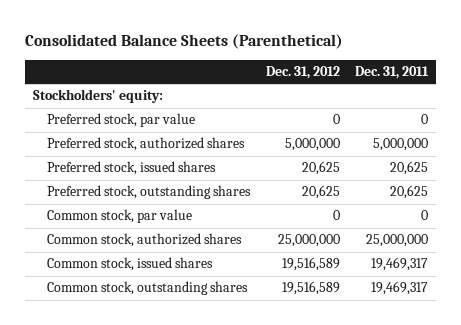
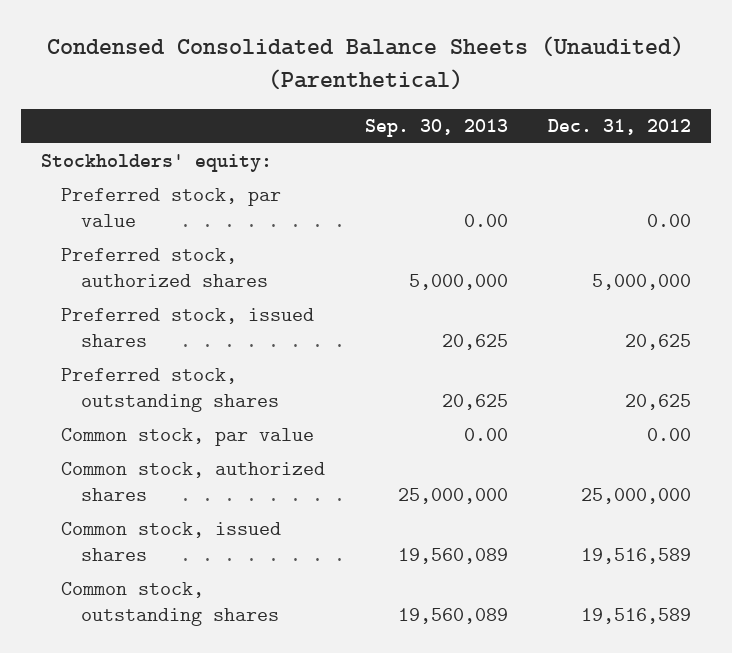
- Consolidated Balance Sheets (Parenthetical)
+ Condensed Consolidated Balance Sheets (Unaudited) (Parenthetical)
- | Dec. 31, 2012 | Dec. 31, 2011
+ | Sep. 30, 2013 | Dec. 31, 2012
- Preferred stock, par value | 0 | 0
+ Preferred stock, par value | 0.00 | 0.00
- Common stock, par value | 0 | 0
+ Common stock, par value | 0.00 | 0.00

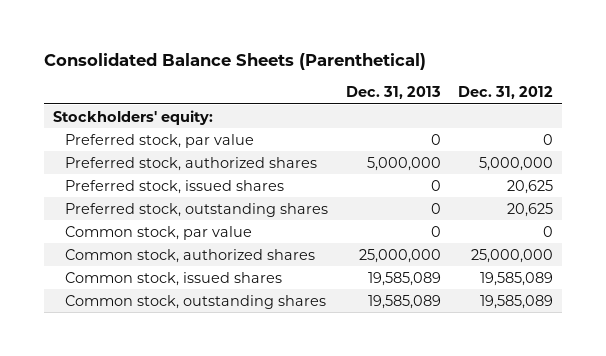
- Condensed Consolidated Balance Sheets (Unaudited) (Parenthetical)
+ Consolidated Balance Sheets (Parenthetical)
- | Sep. 30, 2013 | Dec. 31, 2012
+ | Dec. 31, 2013 | Dec. 31, 2012
- Preferred stock, par value | 0.00 | 0.00
+ Preferred stock, par value | 0 | 0
- Common stock, par value | 0.00 | 0.00
+ Common stock, par value | 0 | 0
- Common stock, issued shares | 19,560,089 | 19,516,589
- Common stock, outstanding shares | 19,560,089 | 19,516,589
+ Common stock, issued shares | 19,585,089 | 19,585,089
+ Common stock, outstanding shares | 19,585,089 | 19,585,089

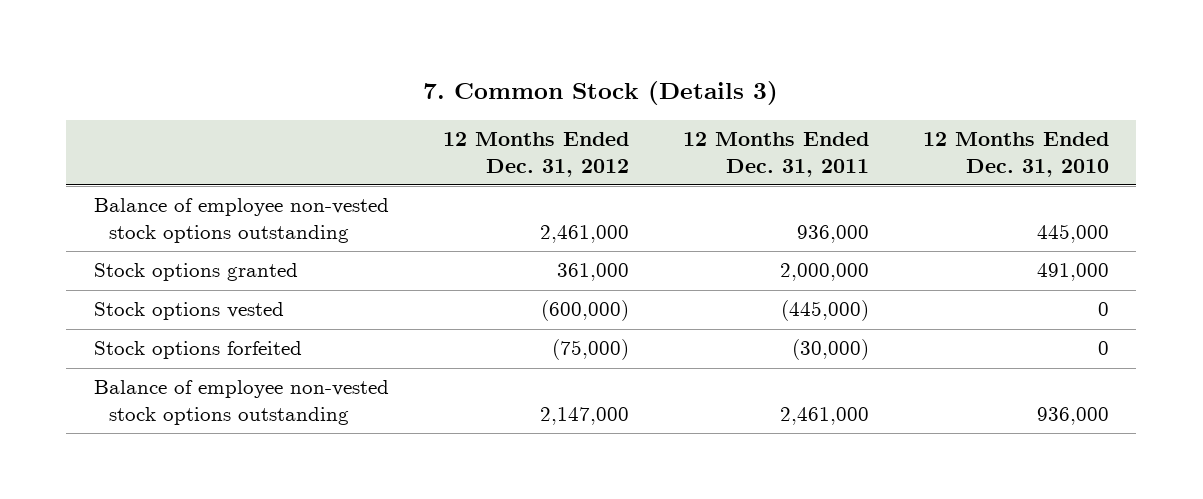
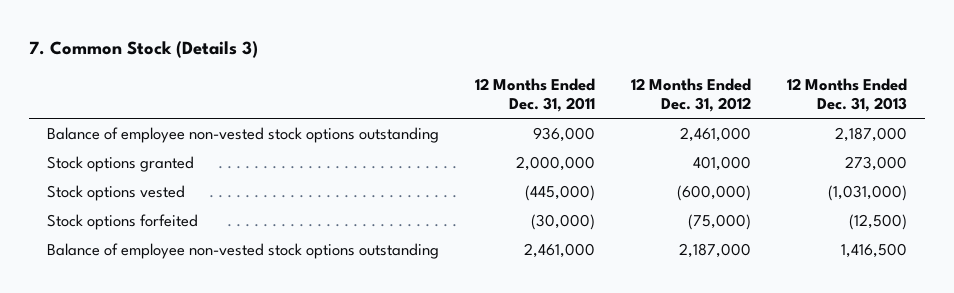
- | 12 Months Ended Dec. 31, 2012 | 12 Months Ended Dec. 31, 2011 | 12 Months Ended Dec. 31, 2010
+ | 12 Months Ended Dec. 31, 2011 | 12 Months Ended Dec. 31, 2012 | 12 Months Ended Dec. 31, 2013
- Stock options granted | 361,000 | 2,000,000 | 491,000
+ Stock options granted | 2,000,000 | 401,000 | 273,000
- Balance of employee non-vested stock options outstanding | 2,147,000 | 2,461,000 | 936,000
+ Balance of employee non-vested stock options outstanding | 2,461,000 | 2,187,000 | 1,416,500

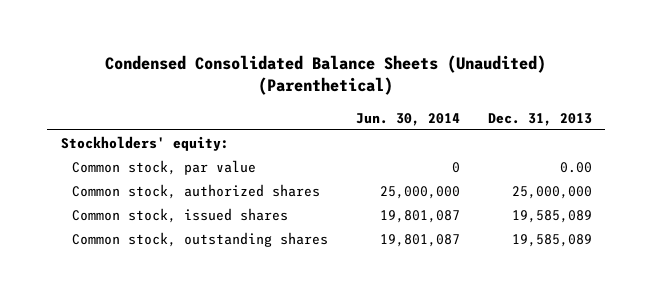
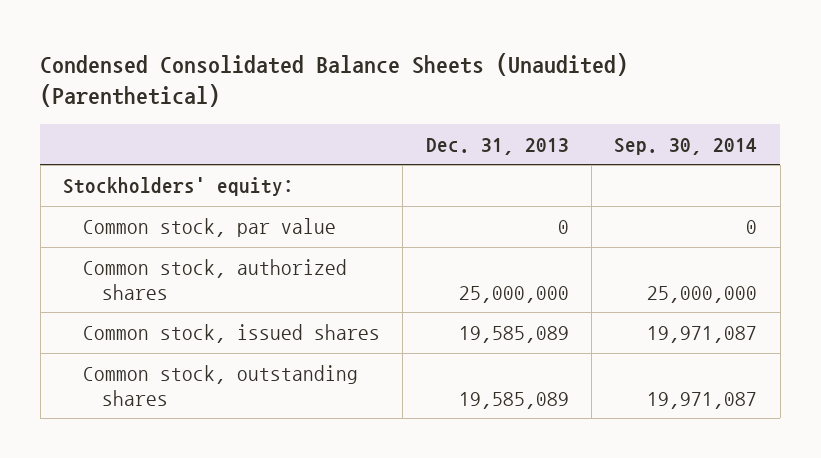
- | Jun. 30, 2014 | Dec. 31, 2013
+ | Dec. 31, 2013 | Sep. 30, 2014
- Common stock, par value | 0 | 0.00
+ Common stock, par value | 0 | 0

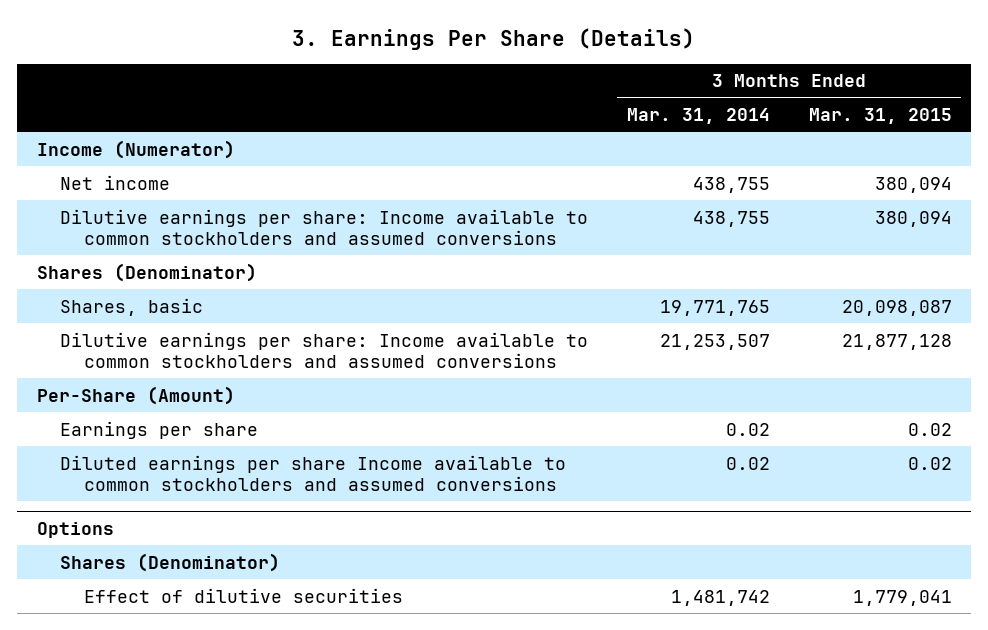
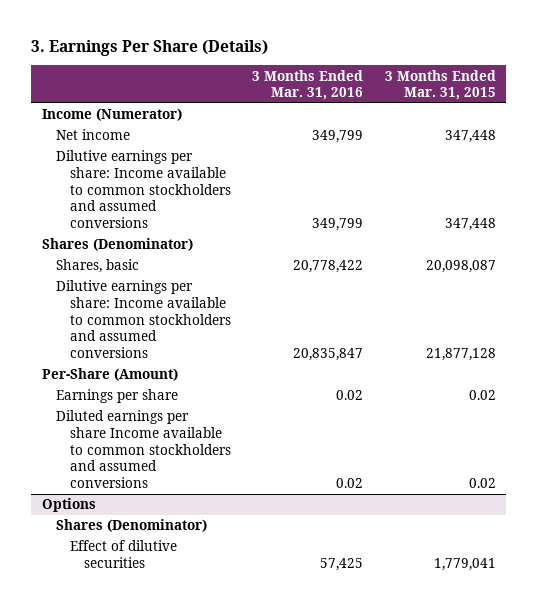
- | 3 Months Ended Mar. 31, 2014 | 3 Months Ended Mar. 31, 2015
+ | 3 Months Ended Mar. 31, 2016 | 3 Months Ended Mar. 31, 2015
- Net income | 438,755 | 380,094
- Dilutive earnings per share: Income available to common stockholders and assumed conversions | 438,755 | 380,094
+ Net income | 349,799 | 347,448
+ Dilutive earnings per share: Income available to common stockholders and assumed conversions | 349,799 | 347,448

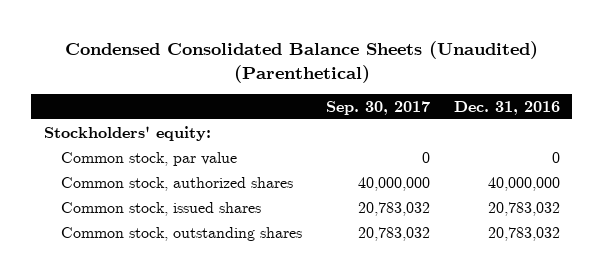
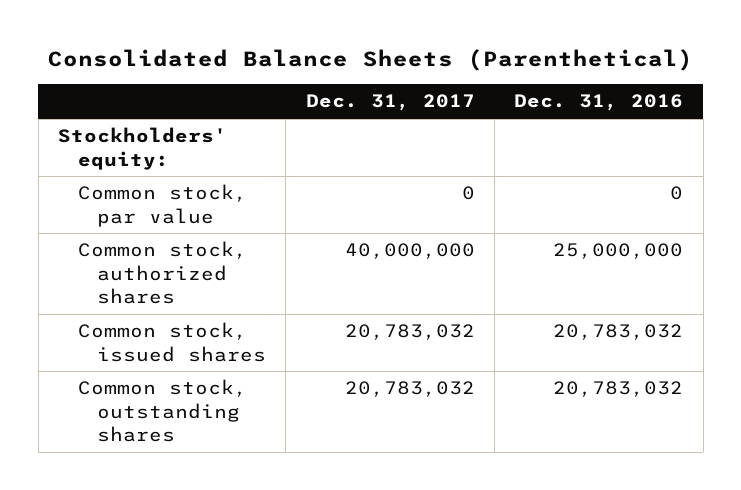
- Condensed Consolidated Balance Sheets (Unaudited) (Parenthetical)
+ Consolidated Balance Sheets (Parenthetical)
- | Sep. 30, 2017 | Dec. 31, 2016
+ | Dec. 31, 2017 | Dec. 31, 2016
- Common stock, authorized shares | 40,000,000 | 40,000,000
+ Common stock, authorized shares | 40,000,000 | 25,000,000

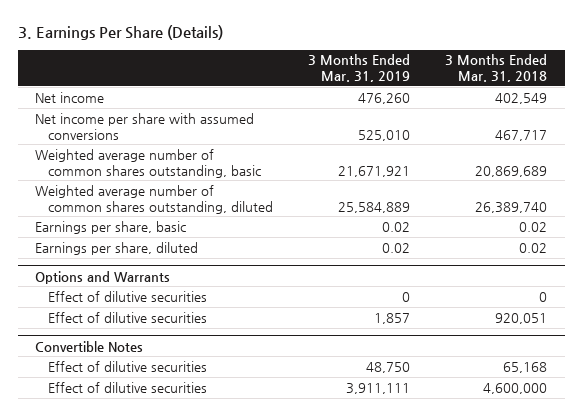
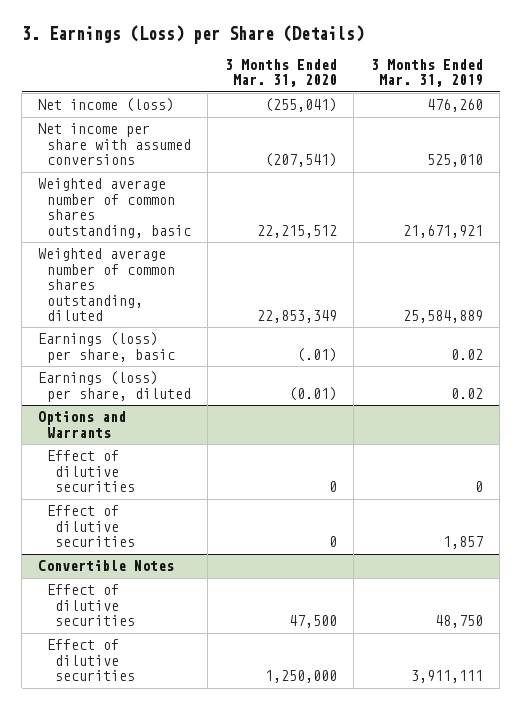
- 3. Earnings Per Share (Details)
+ 3. Earnings (Loss) per Share (Details)
- | 3 Months Ended Mar. 31, 2019 | 3 Months Ended Mar. 31, 2018
+ | 3 Months Ended Mar. 31, 2020 | 3 Months Ended Mar. 31, 2019
- Net income | 476,260 | 402,549
+ Net income (loss) | (255,041) | 476,260
- Earnings per share, basic | 0.02 | 0.02
- Earnings per share, diluted | 0.02 | 0.02
+ Earnings (loss) per share, basic | (.01) | 0.02
+ Earnings (loss) per share, diluted | (0.01) | 0.02

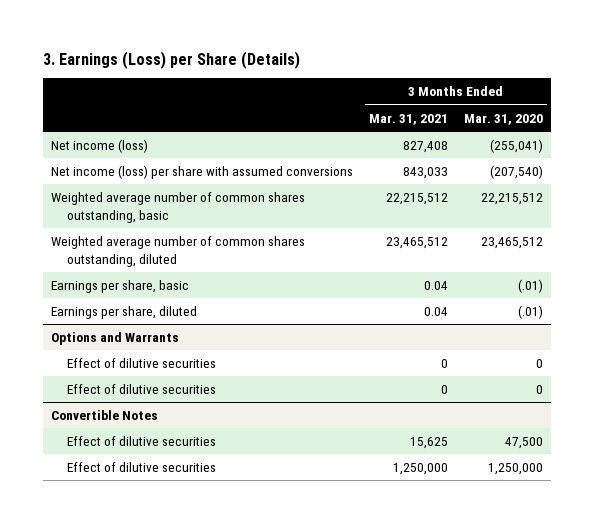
- | 3 Months Ended Mar. 31, 2020 | 3 Months Ended Mar. 31, 2019
+ | 3 Months Ended Mar. 31, 2021 | 3 Months Ended Mar. 31, 2020
- Net income per share with assumed conversions | (207,541) | 525,010
+ Net income (loss) per share with assumed conversions | 843,033 | (207,540)
- Weighted average number of common shares outstanding, diluted | 22,853,349 | 25,584,889
- Earnings (loss) per share, basic | (.01) | 0.02
- Earnings (loss) per share, diluted | (0.01) | 0.02
+ Weighted average number of common shares outstanding, diluted | 23,465,512 | 23,465,512
+ Earnings per share, basic | 0.04 | (.01)
+ Earnings per share, diluted | 0.04 | (.01)

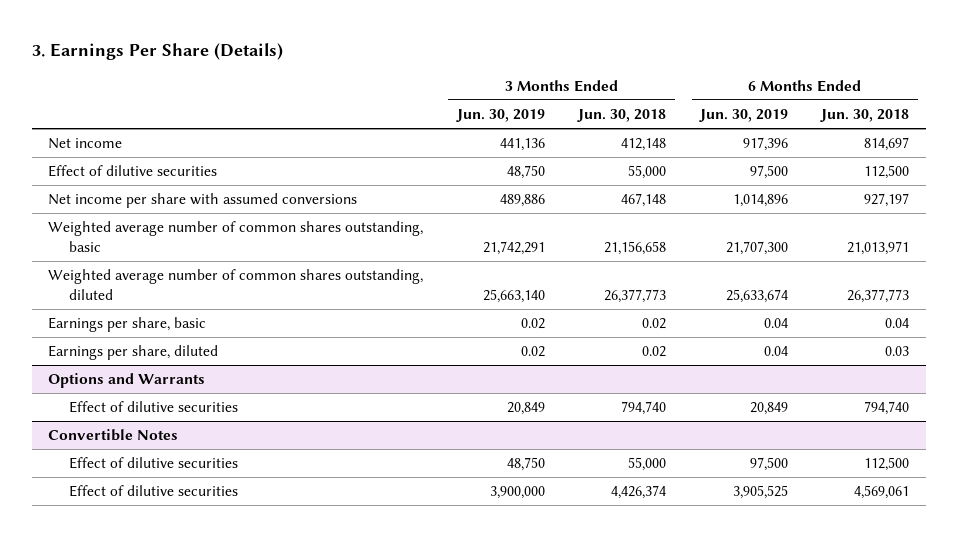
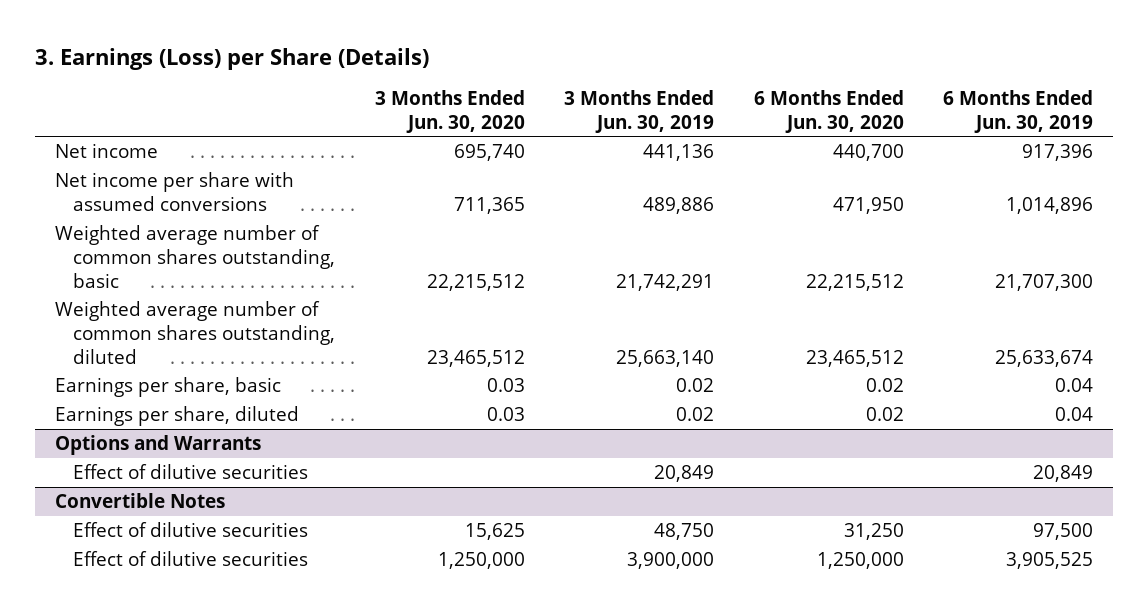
- 3. Earnings Per Share (Details)
+ 3. Earnings (Loss) per Share (Details)
- | 3 Months Ended Jun. 30, 2019 | 3 Months Ended Jun. 30, 2018 | 6 Months Ended Jun. 30, 2019 | 6 Months Ended Jun. 30, 2018
+ | 3 Months Ended Jun. 30, 2020 | 3 Months Ended Jun. 30, 2019 | 6 Months Ended Jun. 30, 2020 | 6 Months Ended Jun. 30, 2019
- Effect of dilutive securities | 48,750 | 55,000 | 97,500 | 112,500

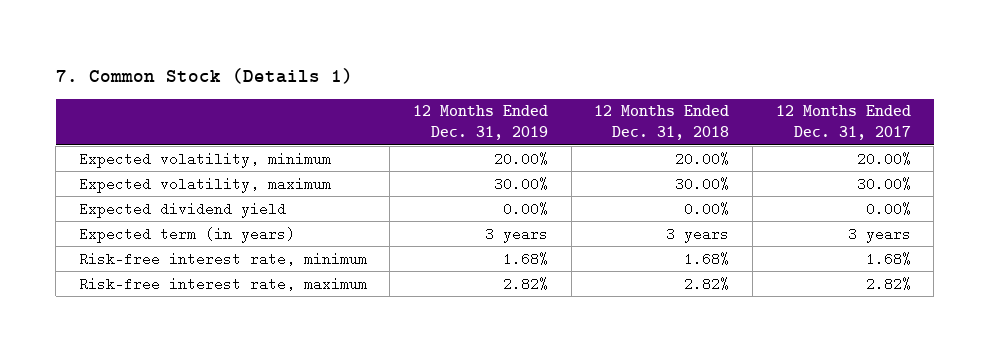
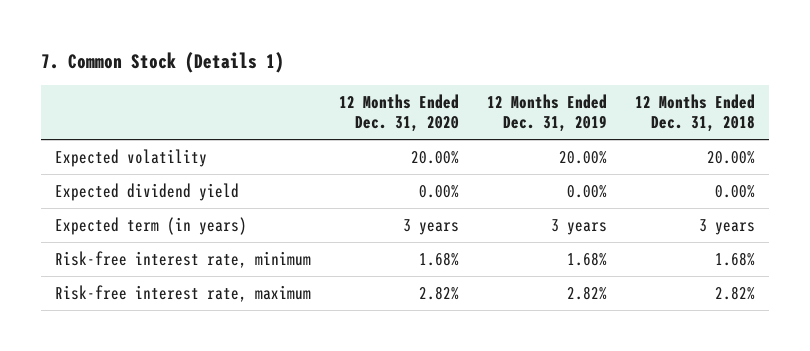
- | 12 Months Ended Dec. 31, 2019 | 12 Months Ended Dec. 31, 2018 | 12 Months Ended Dec. 31, 2017
+ | 12 Months Ended Dec. 31, 2020 | 12 Months Ended Dec. 31, 2019 | 12 Months Ended Dec. 31, 2018
- Expected volatility, minimum | 20.00% | 20.00% | 20.00%
- Expected volatility, maximum | 30.00% | 30.00% | 30.00%
+ Expected volatility | 20.00% | 20.00% | 20.00%

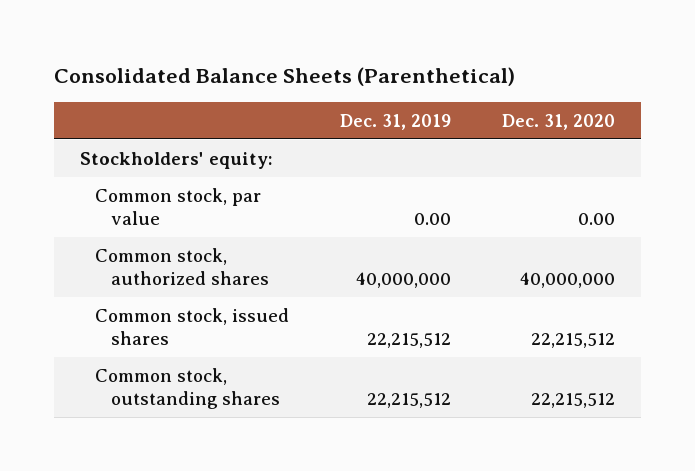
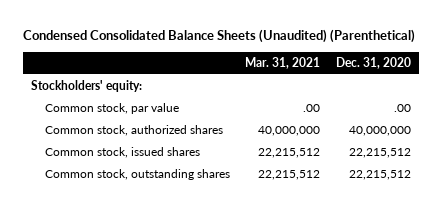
- Consolidated Balance Sheets (Parenthetical)
+ Condensed Consolidated Balance Sheets (Unaudited) (Parenthetical)
- | Dec. 31, 2019 | Dec. 31, 2020
+ | Mar. 31, 2021 | Dec. 31, 2020
- Common stock, par value | 0.00 | 0.00
+ Common stock, par value | .00 | .00

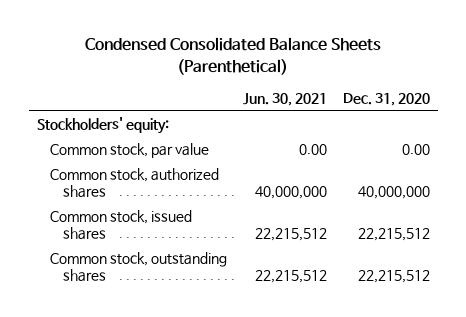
- Condensed Consolidated Balance Sheets (Unaudited) (Parenthetical)
+ Condensed Consolidated Balance Sheets (Parenthetical)
- | Mar. 31, 2021 | Dec. 31, 2020
+ | Jun. 30, 2021 | Dec. 31, 2020
- Common stock, par value | .00 | .00
+ Common stock, par value | 0.00 | 0.00

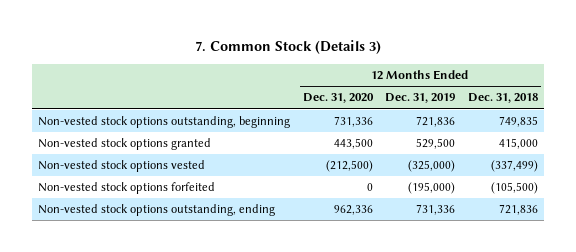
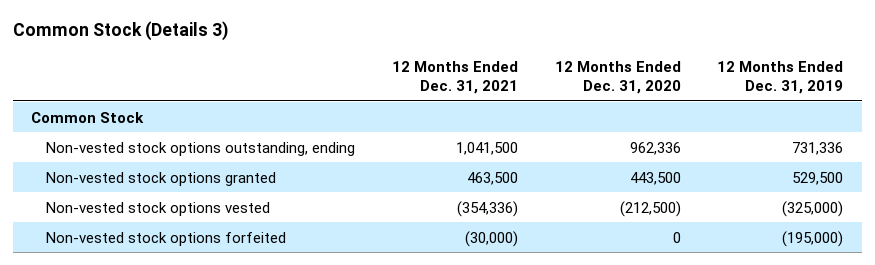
- 7. Common Stock (Details 3)
+ Common Stock (Details 3)
- | 12 Months Ended Dec. 31, 2020 | 12 Months Ended Dec. 31, 2019 | 12 Months Ended Dec. 31, 2018
+ | 12 Months Ended Dec. 31, 2021 | 12 Months Ended Dec. 31, 2020 | 12 Months Ended Dec. 31, 2019
- Non-vested stock options outstanding, beginning | 731,336 | 721,836 | 749,835
+ Common Stock
moved up: Non-vested stock options outstanding, ending | 1,041,500 | 962,336 | 731,336

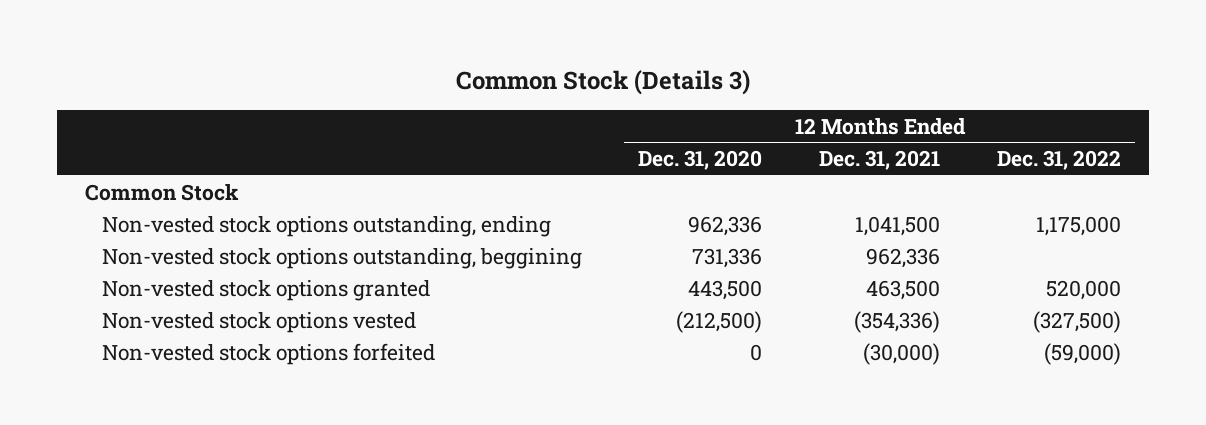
- | 12 Months Ended Dec. 31, 2021 | 12 Months Ended Dec. 31, 2020 | 12 Months Ended Dec. 31, 2019
+ | 12 Months Ended Dec. 31, 2020 | 12 Months Ended Dec. 31, 2021 | 12 Months Ended Dec. 31, 2022
+ Non-vested stock options outstanding, beggining | 731,336 | 962,336 |

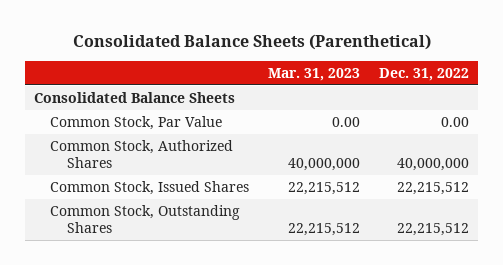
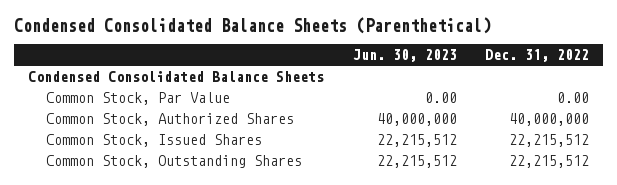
- Consolidated Balance Sheets (Parenthetical)
+ Condensed Consolidated Balance Sheets (Parenthetical)
- | Mar. 31, 2023 | Dec. 31, 2022
+ | Jun. 30, 2023 | Dec. 31, 2022
- Consolidated Balance Sheets
+ Condensed Consolidated Balance Sheets

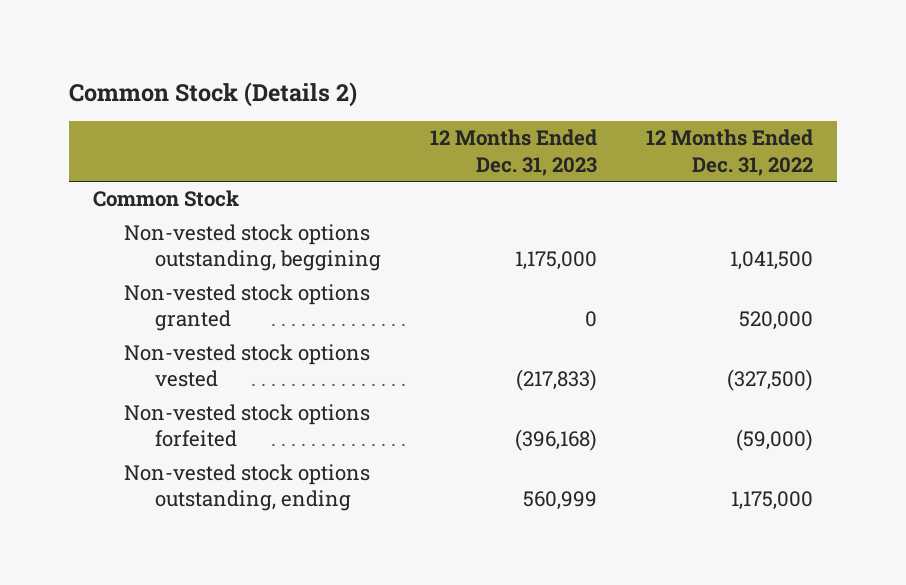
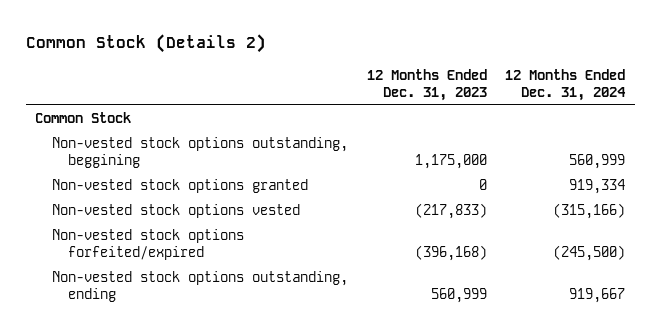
- | 12 Months Ended Dec. 31, 2023 | 12 Months Ended Dec. 31, 2022
+ | 12 Months Ended Dec. 31, 2023 | 12 Months Ended Dec. 31, 2024
- Non-vested stock options forfeited | (396,168) | (59,000)
+ Non-vested stock options forfeited/expired | (396,168) | (245,500)

